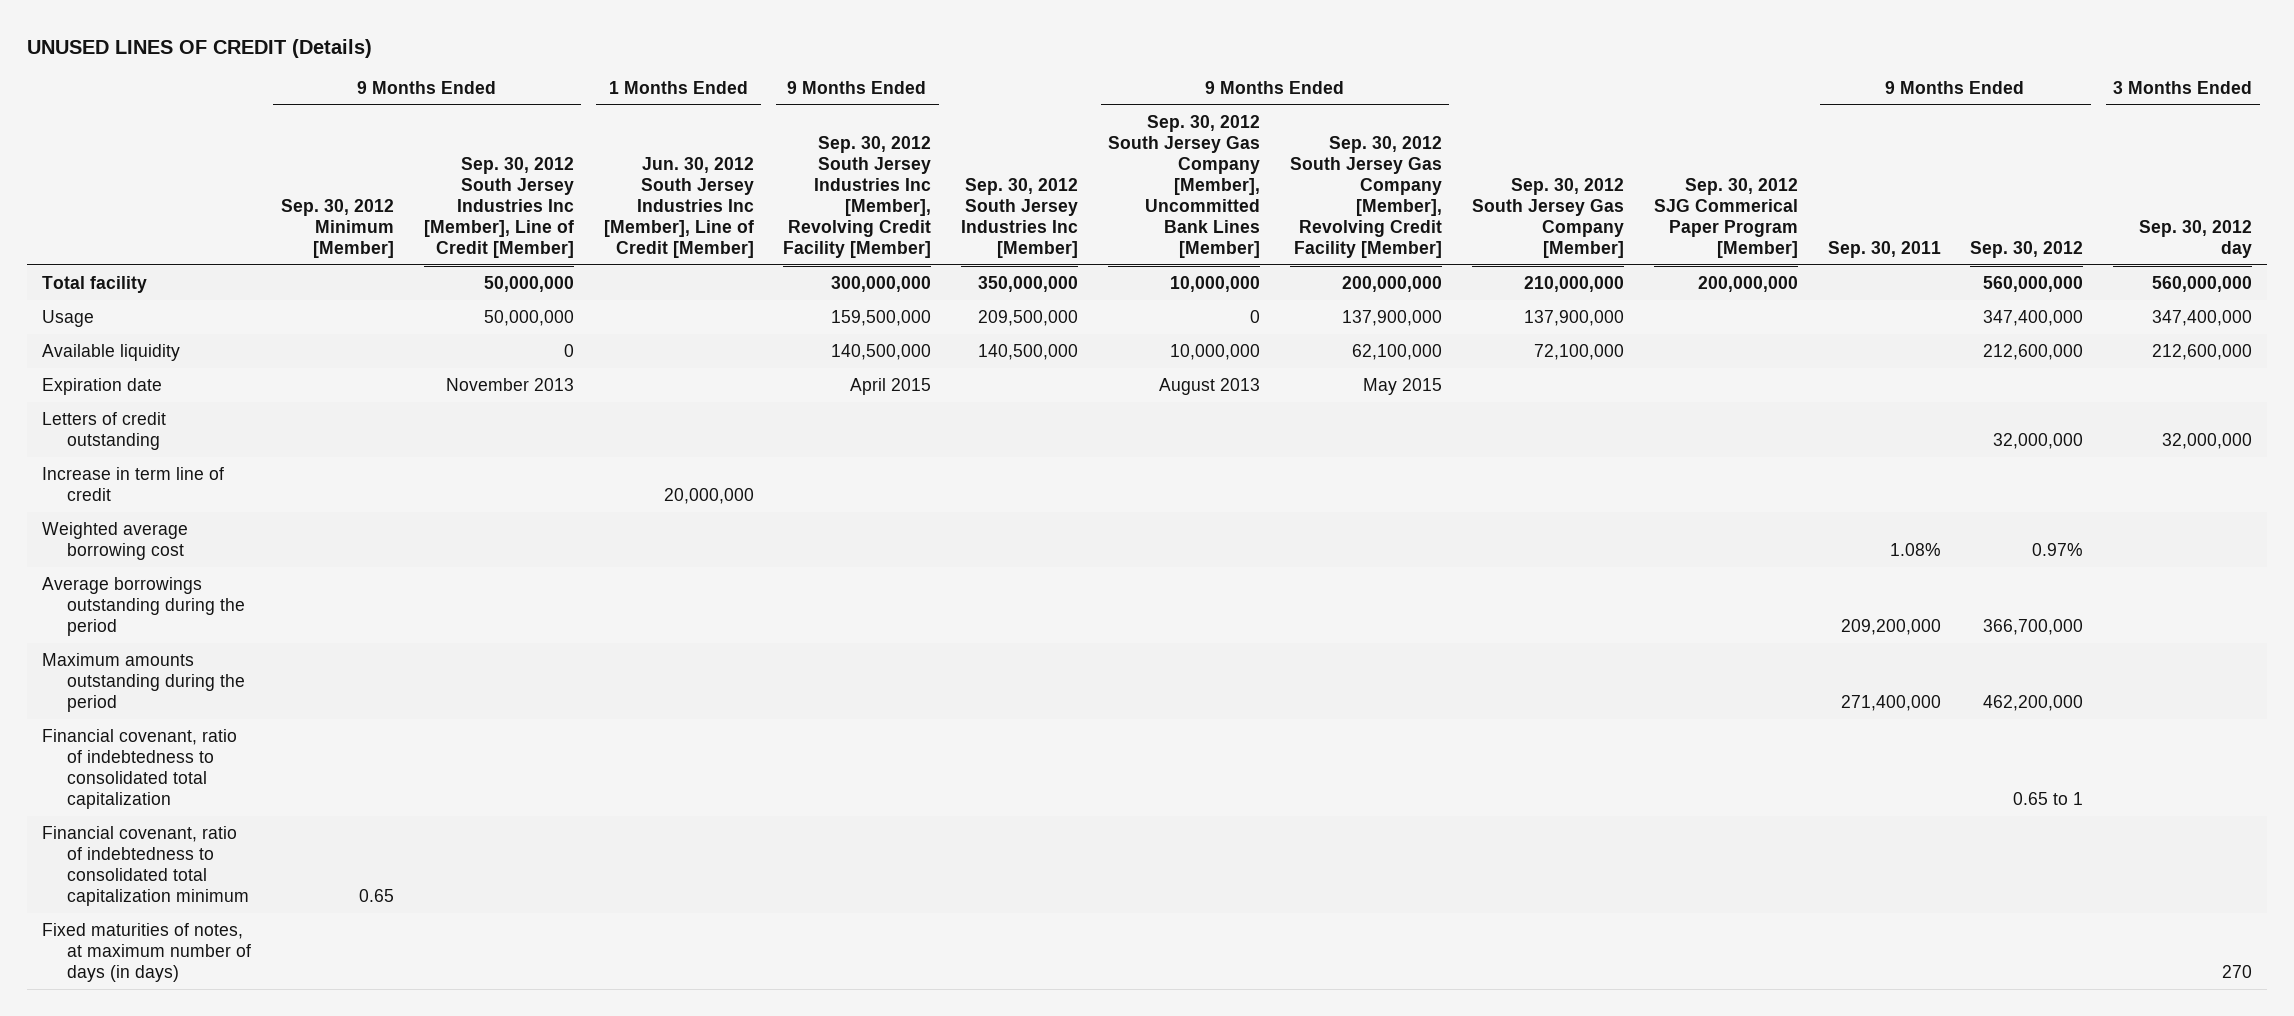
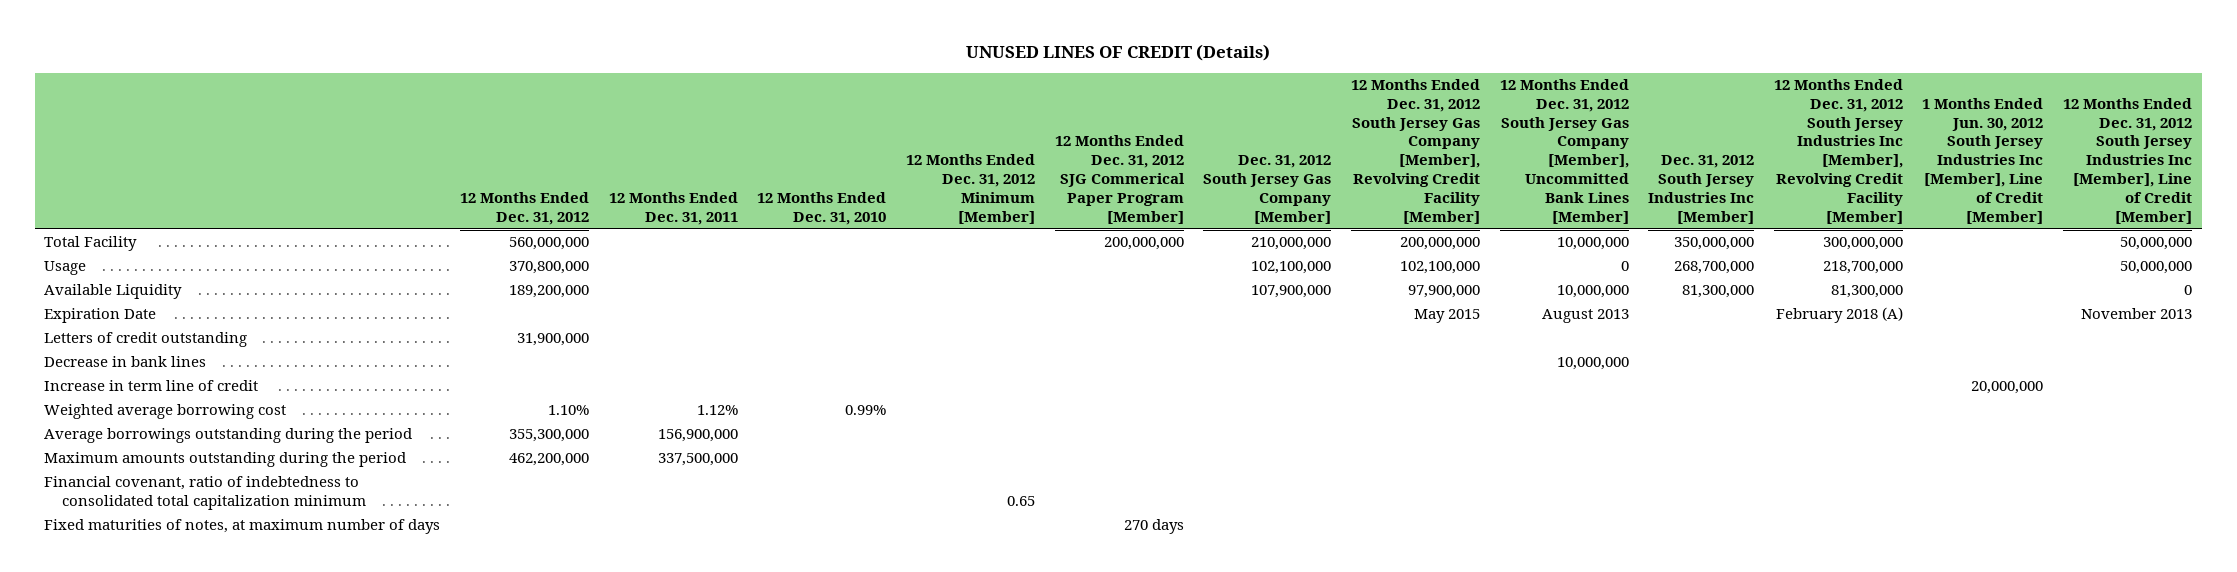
- | 9 Months Ended Sep. 30, 2012 Minimum [Member] | 9 Months Ended Sep. 30, 2012 South Jersey Industries Inc [Member], Line of Credit [Member] | 1 Months Ended Jun. 30, 2012 South Jersey Industries Inc [Member], Line of Credit [Member] | 9 Months Ended Sep. 30, 2012 South Jersey Industries Inc [Member], Revolving Credit Facility [Member] | Sep. 30, 2012 South Jersey Industries Inc [Member] | 9 Months Ended Sep. 30, 2012 South Jersey Gas Company [Member], Uncommitted Bank Lines [Member] | 9 Months Ended Sep. 30, 2012 South Jersey Gas Company [Member], Revolving Credit Facility [Member] | Sep. 30, 2012 South Jersey Gas Company [Member] | Sep. 30, 2012 SJG Commerical Paper Program [Member] | 9 Months Ended Sep. 30, 2011 | 9 Months Ended Sep. 30, 2012 | 3 Months Ended Sep. 30, 2012 day
+ | 12 Months Ended Dec. 31, 2012 | 12 Months Ended Dec. 31, 2011 | 12 Months Ended Dec. 31, 2010 | 12 Months Ended Dec. 31, 2012 Minimum [Member] | 12 Months Ended Dec. 31, 2012 SJG Commerical Paper Program [Member] | Dec. 31, 2012 South Jersey Gas Company [Member] | 12 Months Ended Dec. 31, 2012 South Jersey Gas Company [Member], Revolving Credit Facility [Member] | 12 Months Ended Dec. 31, 2012 South Jersey Gas Company [Member], Uncommitted Bank Lines [Member] | Dec. 31, 2012 South Jersey Industries Inc [Member] | 12 Months Ended Dec. 31, 2012 South Jersey Industries Inc [Member], Revolving Credit Facility [Member] | 1 Months Ended Jun. 30, 2012 South Jersey Industries Inc [Member], Line of Credit [Member] | 12 Months Ended Dec. 31, 2012 South Jersey Industries Inc [Member], Line of Credit [Member]
- Total facility | | 50,000,000 | | 300,000,000 | 350,000,000 | 10,000,000 | 200,000,000 | 210,000,000 | 200,000,000 | | 560,000,000 | 560,000,000
+ Total Facility | 560,000,000 | | | | 200,000,000 | 210,000,000 | 200,000,000 | 10,000,000 | 350,000,000 | 300,000,000 | | 50,000,000
- Available liquidity | | 0 | | 140,500,000 | 140,500,000 | 10,000,000 | 62,100,000 | 72,100,000 | | | 212,600,000 | 212,600,000
- Expiration date | | November 2013 | | April 2015 | | August 2013 | May 2015 | | | | |
+ Available Liquidity | 189,200,000 | | | | | 107,900,000 | 97,900,000 | 10,000,000 | 81,300,000 | 81,300,000 | | 0
+ Expiration Date | | | | | | | May 2015 | August 2013 | | February 2018 (A) | | November 2013
+ Decrease in bank lines | | | | | | | | 10,000,000 | | | |
- Financial covenant, ratio of indebtedness to consolidated total capitalization | | | | | | | | | | | 0.65 to 1 |
- Fixed maturities of notes, at maximum number of days (in days) | | | | | | | | | | | | 270
+ Fixed maturities of notes, at maximum number of days | | | | | 270 days | | | | | | |

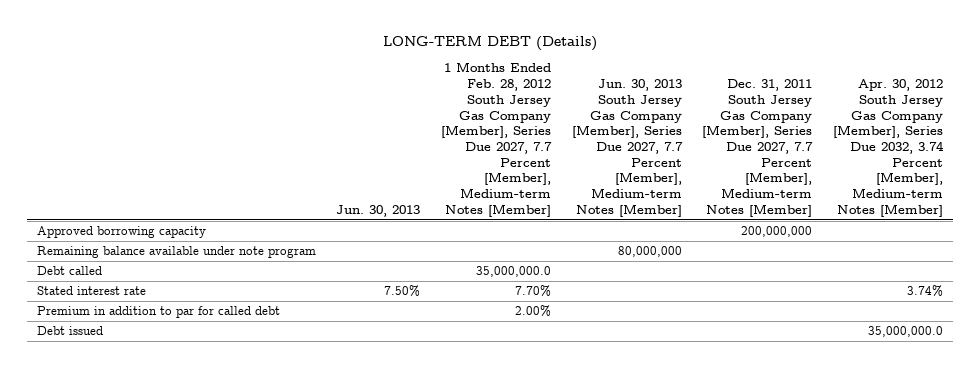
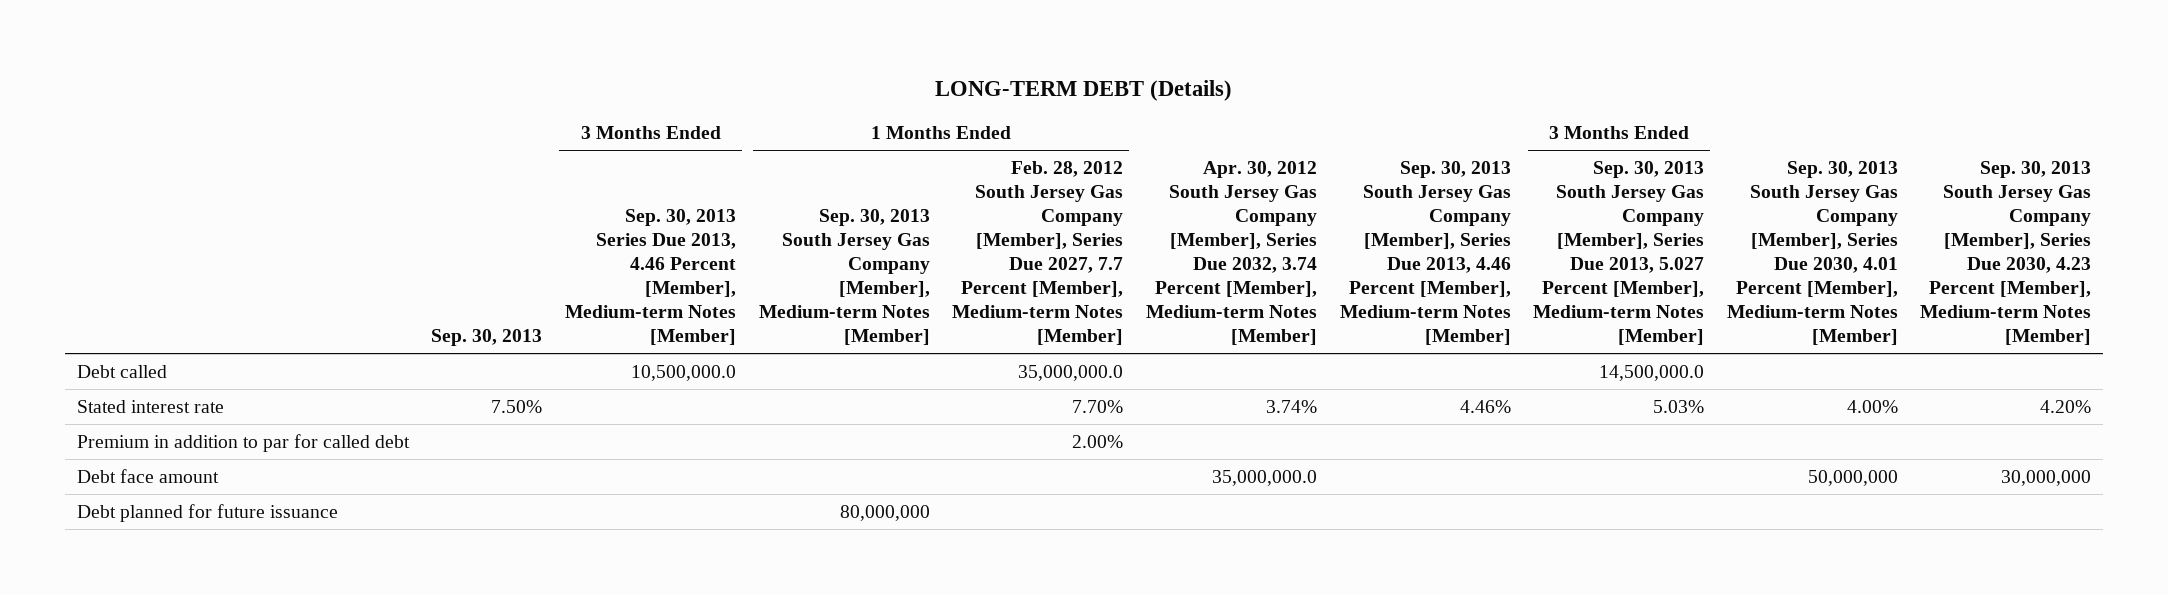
- | Jun. 30, 2013 | 1 Months Ended Feb. 28, 2012 South Jersey Gas Company [Member], Series Due 2027, 7.7 Percent [Member], Medium-term Notes [Member] | Jun. 30, 2013 South Jersey Gas Company [Member], Series Due 2027, 7.7 Percent [Member], Medium-term Notes [Member] | Dec. 31, 2011 South Jersey Gas Company [Member], Series Due 2027, 7.7 Percent [Member], Medium-term Notes [Member] | Apr. 30, 2012 South Jersey Gas Company [Member], Series Due 2032, 3.74 Percent [Member], Medium-term Notes [Member]
+ | Sep. 30, 2013 | 3 Months Ended Sep. 30, 2013 Series Due 2013, 4.46 Percent [Member], Medium-term Notes [Member] | 1 Months Ended Sep. 30, 2013 South Jersey Gas Company [Member], Medium-term Notes [Member] | 1 Months Ended Feb. 28, 2012 South Jersey Gas Company [Member], Series Due 2027, 7.7 Percent [Member], Medium-term Notes [Member] | Apr. 30, 2012 South Jersey Gas Company [Member], Series Due 2032, 3.74 Percent [Member], Medium-term Notes [Member] | Sep. 30, 2013 South Jersey Gas Company [Member], Series Due 2013, 4.46 Percent [Member], Medium-term Notes [Member] | 3 Months Ended Sep. 30, 2013 South Jersey Gas Company [Member], Series Due 2013, 5.027 Percent [Member], Medium-term Notes [Member] | Sep. 30, 2013 South Jersey Gas Company [Member], Series Due 2030, 4.01 Percent [Member], Medium-term Notes [Member] | Sep. 30, 2013 South Jersey Gas Company [Member], Series Due 2030, 4.23 Percent [Member], Medium-term Notes [Member]
- Approved borrowing capacity | | | | 200,000,000 |
- Remaining balance available under note program | | | 80,000,000 | |
- Debt issued | | | | | 35,000,000.0
+ Debt face amount | | | | | 35,000,000.0 | | | 50,000,000 | 30,000,000
+ Debt planned for future issuance | | | 80,000,000 | | | | | |

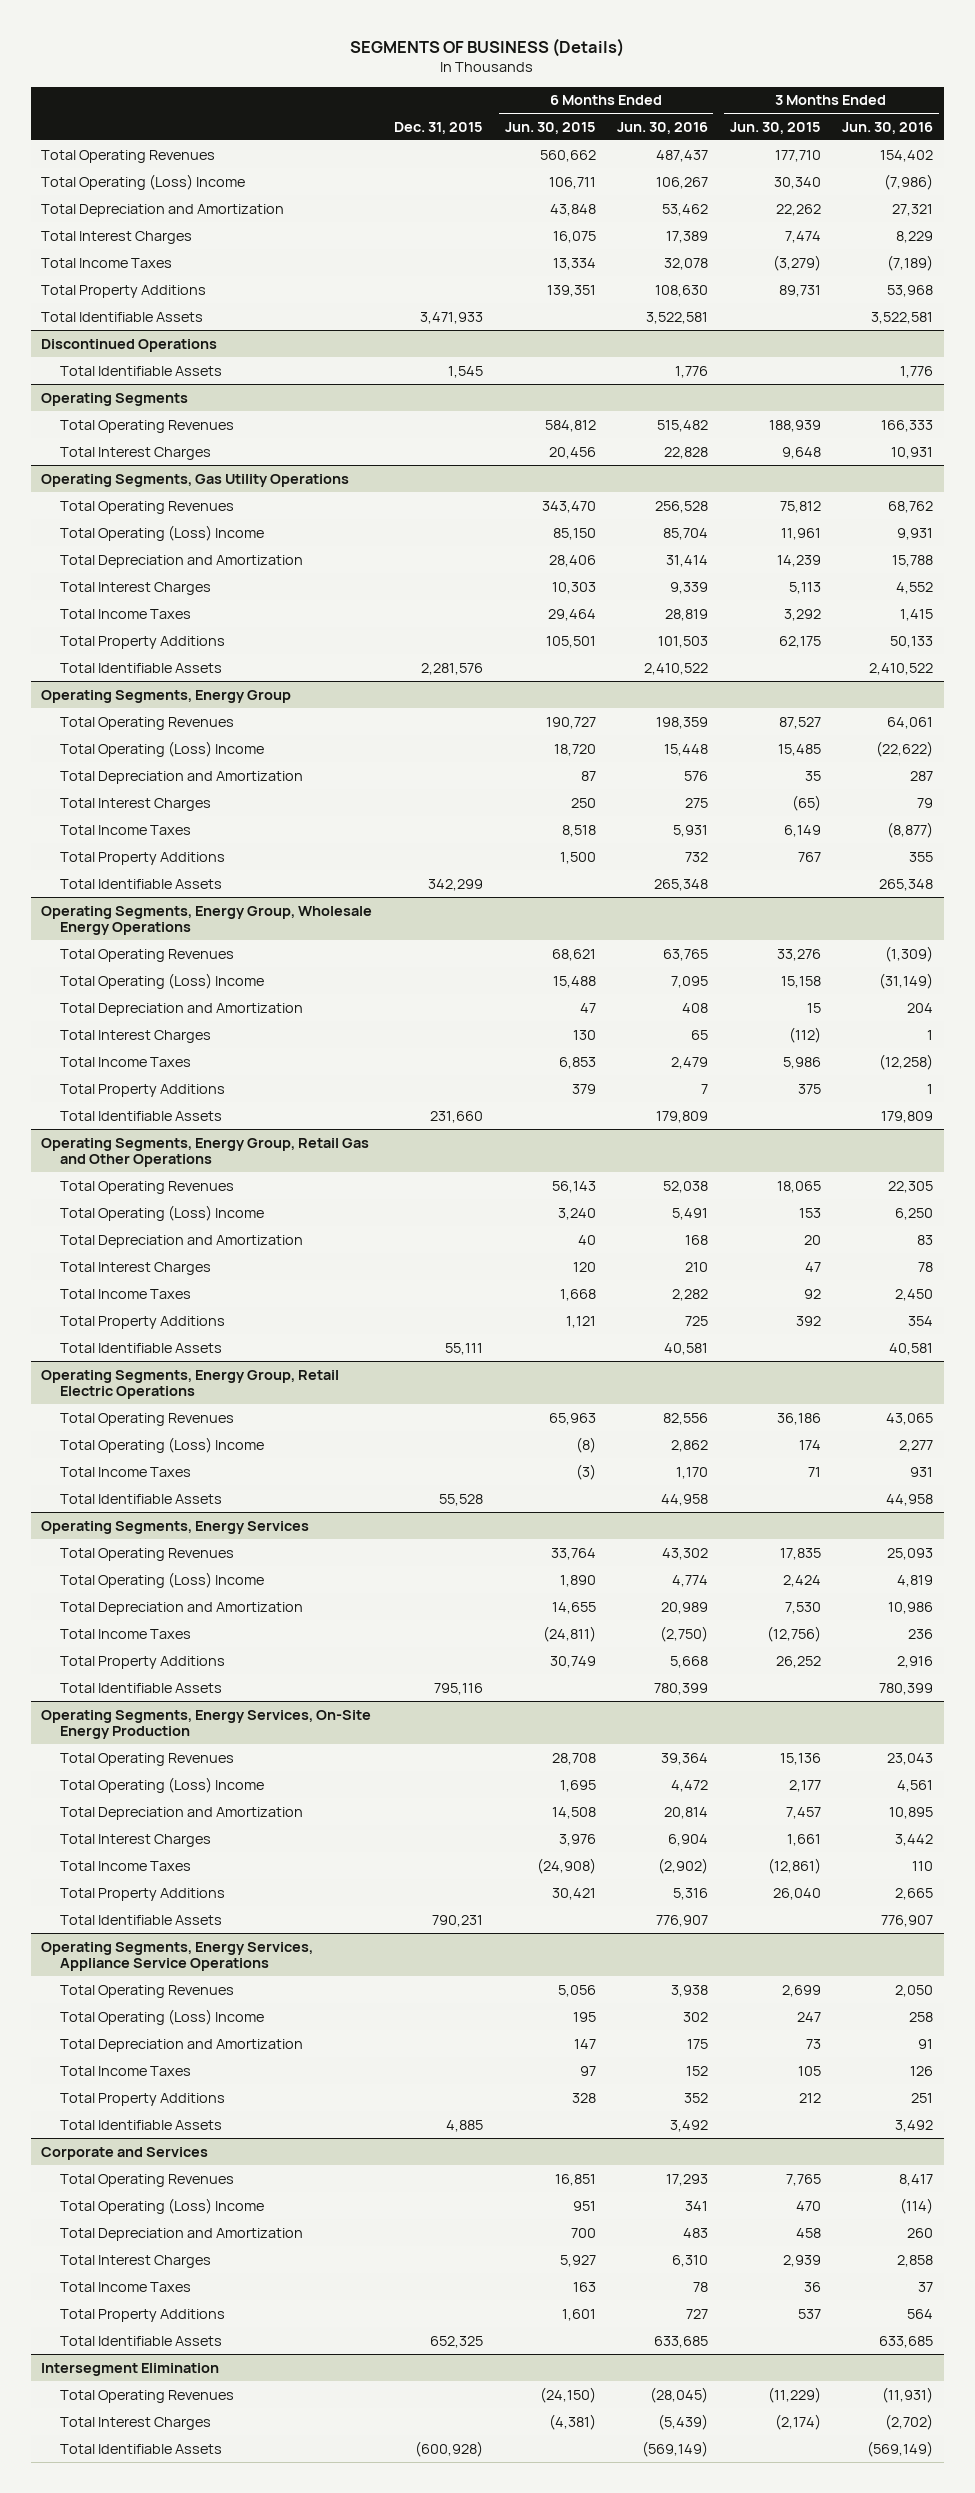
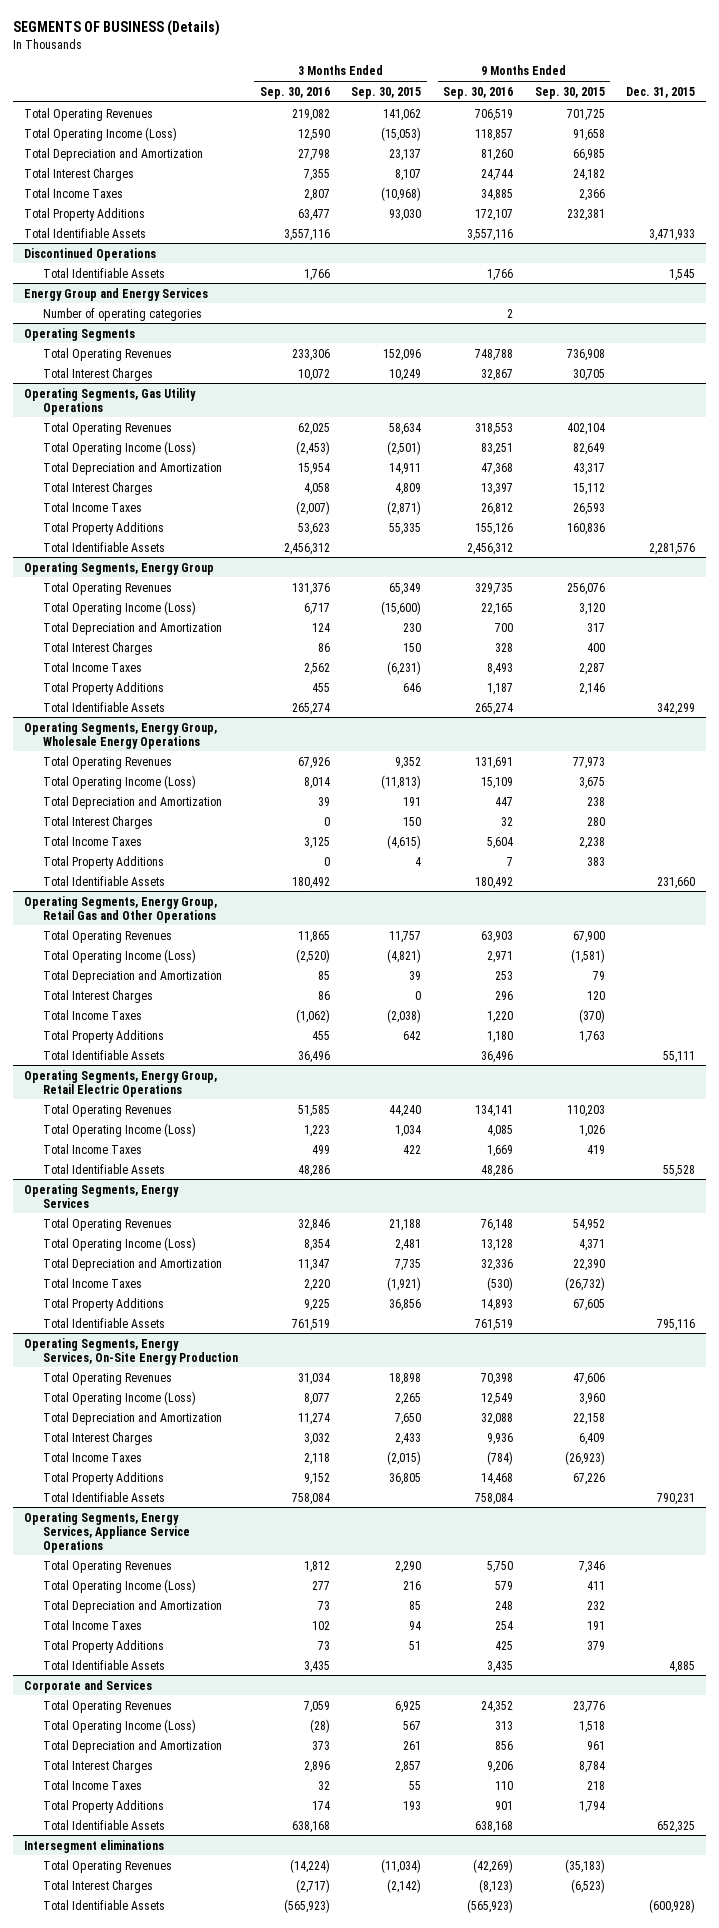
- | Dec. 31, 2015 | 6 Months Ended Jun. 30, 2015 | 6 Months Ended Jun. 30, 2016 | 3 Months Ended Jun. 30, 2015 | 3 Months Ended Jun. 30, 2016
+ | 3 Months Ended Sep. 30, 2016 | 3 Months Ended Sep. 30, 2015 | 9 Months Ended Sep. 30, 2016 | 9 Months Ended Sep. 30, 2015 | Dec. 31, 2015
- Total Operating (Loss) Income | | 106,711 | 106,267 | 30,340 | (7,986)
+ Total Operating Income (Loss) | 12,590 | (15,053) | 118,857 | 91,658 |
+ Energy Group and Energy Services
+ Number of operating categories | | | 2 | |
@ Operating Segments, Gas Utility Operations
- Total Operating (Loss) Income | | 85,150 | 85,704 | 11,961 | 9,931
+ Total Operating Income (Loss) | (2,453) | (2,501) | 83,251 | 82,649 |
@ Operating Segments, Energy Group
- Total Operating (Loss) Income | | 18,720 | 15,448 | 15,485 | (22,622)
+ Total Operating Income (Loss) | 6,717 | (15,600) | 22,165 | 3,120 |
@ Operating Segments, Energy Group, Wholesale Energy Operations
- Total Operating (Loss) Income | | 15,488 | 7,095 | 15,158 | (31,149)
+ Total Operating Income (Loss) | 8,014 | (11,813) | 15,109 | 3,675 |
@ Operating Segments, Energy Group, Retail Gas and Other Operations
- Total Operating (Loss) Income | | 3,240 | 5,491 | 153 | 6,250
+ Total Operating Income (Loss) | (2,520) | (4,821) | 2,971 | (1,581) |
@ Operating Segments, Energy Group, Retail Electric Operations
- Total Operating (Loss) Income | | (8) | 2,862 | 174 | 2,277
+ Total Operating Income (Loss) | 1,223 | 1,034 | 4,085 | 1,026 |
@ Operating Segments, Energy Services
- Total Operating (Loss) Income | | 1,890 | 4,774 | 2,424 | 4,819
+ Total Operating Income (Loss) | 8,354 | 2,481 | 13,128 | 4,371 |
@ Operating Segments, Energy Services, On-Site Energy Production
- Total Operating (Loss) Income | | 1,695 | 4,472 | 2,177 | 4,561
+ Total Operating Income (Loss) | 8,077 | 2,265 | 12,549 | 3,960 |
@ Operating Segments, Energy Services, Appliance Service Operations
- Total Operating (Loss) Income | | 195 | 302 | 247 | 258
+ Total Operating Income (Loss) | 277 | 216 | 579 | 411 |
@ Corporate and Services
- Total Operating (Loss) Income | | 951 | 341 | 470 | (114)
+ Total Operating Income (Loss) | (28) | 567 | 313 | 1,518 |
- Intersegment Elimination
+ Intersegment eliminations

